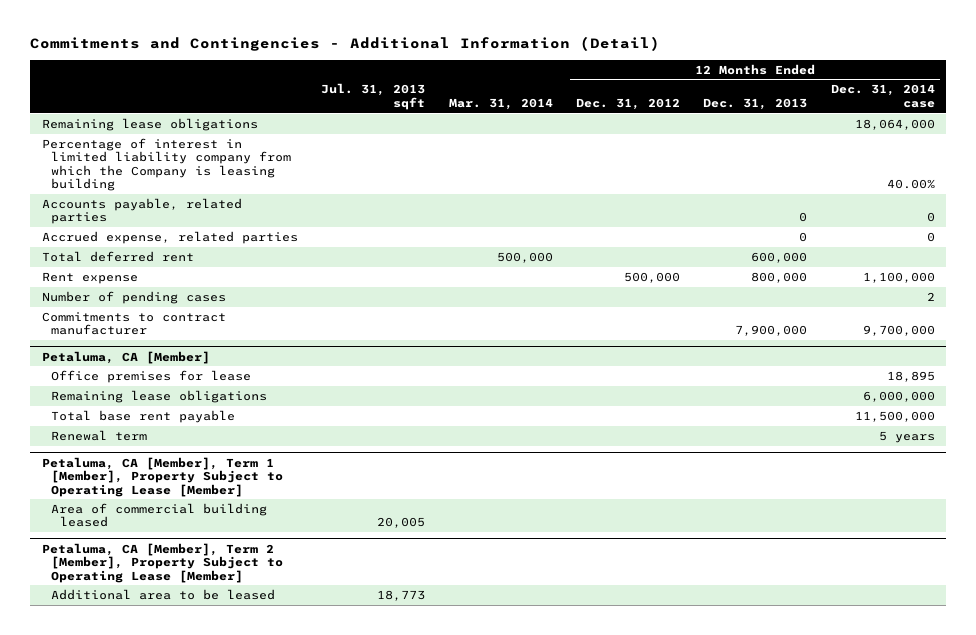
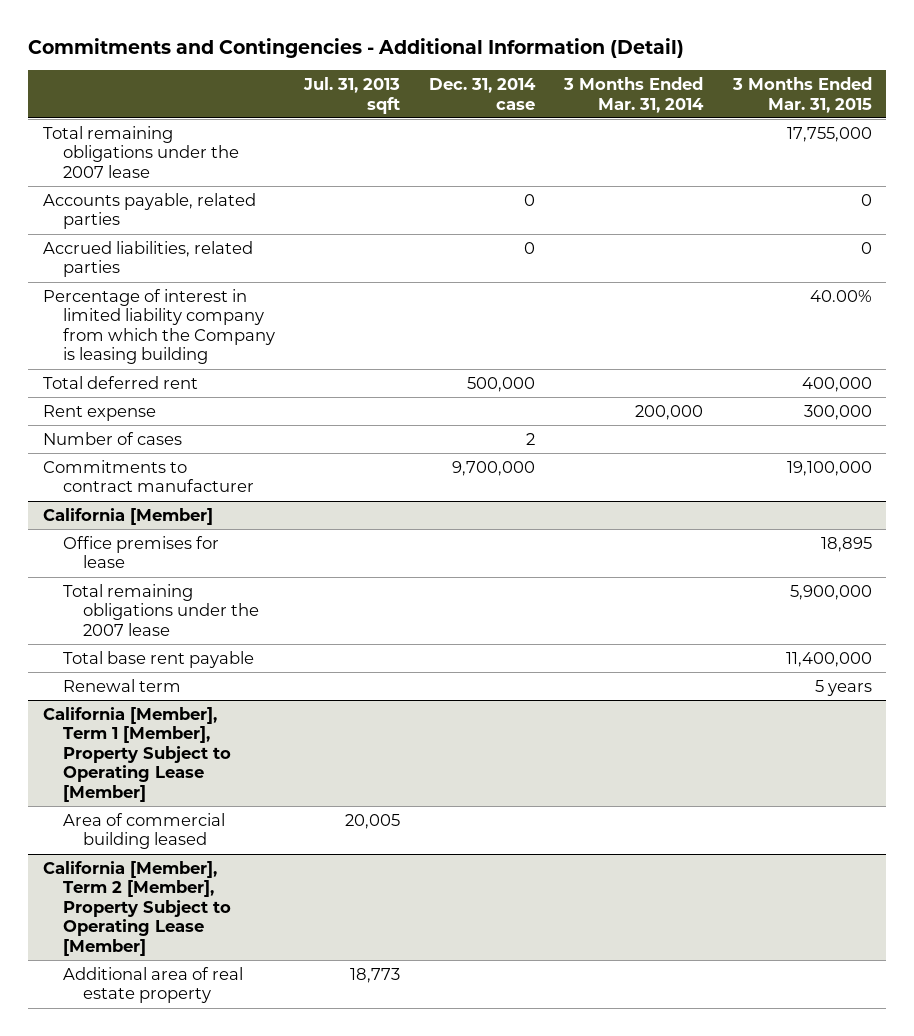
- | Jul. 31, 2013 sqft | Mar. 31, 2014 | 12 Months Ended Dec. 31, 2012 | 12 Months Ended Dec. 31, 2013 | 12 Months Ended Dec. 31, 2014 case
+ | Jul. 31, 2013 sqft | Dec. 31, 2014 case | 3 Months Ended Mar. 31, 2014 | 3 Months Ended Mar. 31, 2015
- Remaining lease obligations | | | | | 18,064,000
+ Total remaining obligations under the 2007 lease | | | | 17,755,000
- Accrued expense, related parties | | | | 0 | 0
+ Accrued liabilities, related parties | | 0 | | 0
moved down: Percentage of interest in limited liability company from which the Company is leasing building | | | | 40.00%
- Number of pending cases | | | | | 2
+ Number of cases | | 2 | |
- Petaluma, CA [Member]
+ California [Member]
- Remaining lease obligations | | | | | 6,000,000
+ Total remaining obligations under the 2007 lease | | | | 5,900,000
- Petaluma, CA [Member], Term 1 [Member], Property Subject to Operating Lease [Member]
+ California [Member], Term 1 [Member], Property Subject to Operating Lease [Member]
- Petaluma, CA [Member], Term 2 [Member], Property Subject to Operating Lease [Member]
- Additional area to be leased | 18,773 | | | |
+ California [Member], Term 2 [Member], Property Subject to Operating Lease [Member]
+ Additional area of real estate property | 18,773 | | |

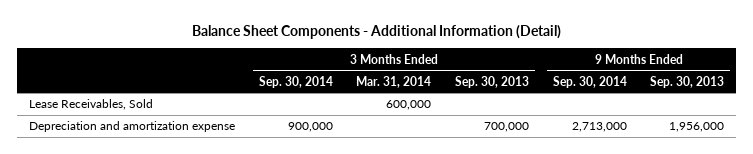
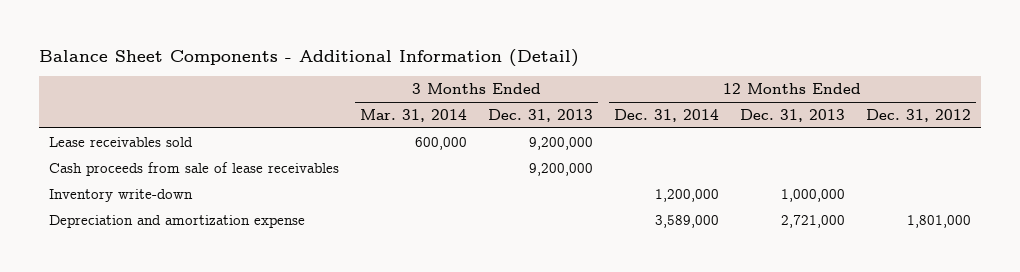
- | 3 Months Ended Sep. 30, 2014 | 3 Months Ended Mar. 31, 2014 | 3 Months Ended Sep. 30, 2013 | 9 Months Ended Sep. 30, 2014 | 9 Months Ended Sep. 30, 2013
+ | 3 Months Ended Mar. 31, 2014 | 3 Months Ended Dec. 31, 2013 | 12 Months Ended Dec. 31, 2014 | 12 Months Ended Dec. 31, 2013 | 12 Months Ended Dec. 31, 2012
- Lease Receivables, Sold | | 600,000 | | |
+ Lease receivables sold | 600,000 | 9,200,000 | | |
+ Cash proceeds from sale of lease receivables | | 9,200,000 | | |
+ Inventory write-down | | | 1,200,000 | 1,000,000 |

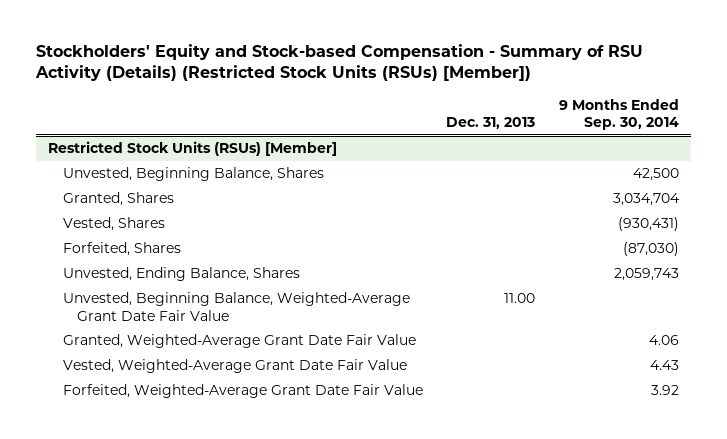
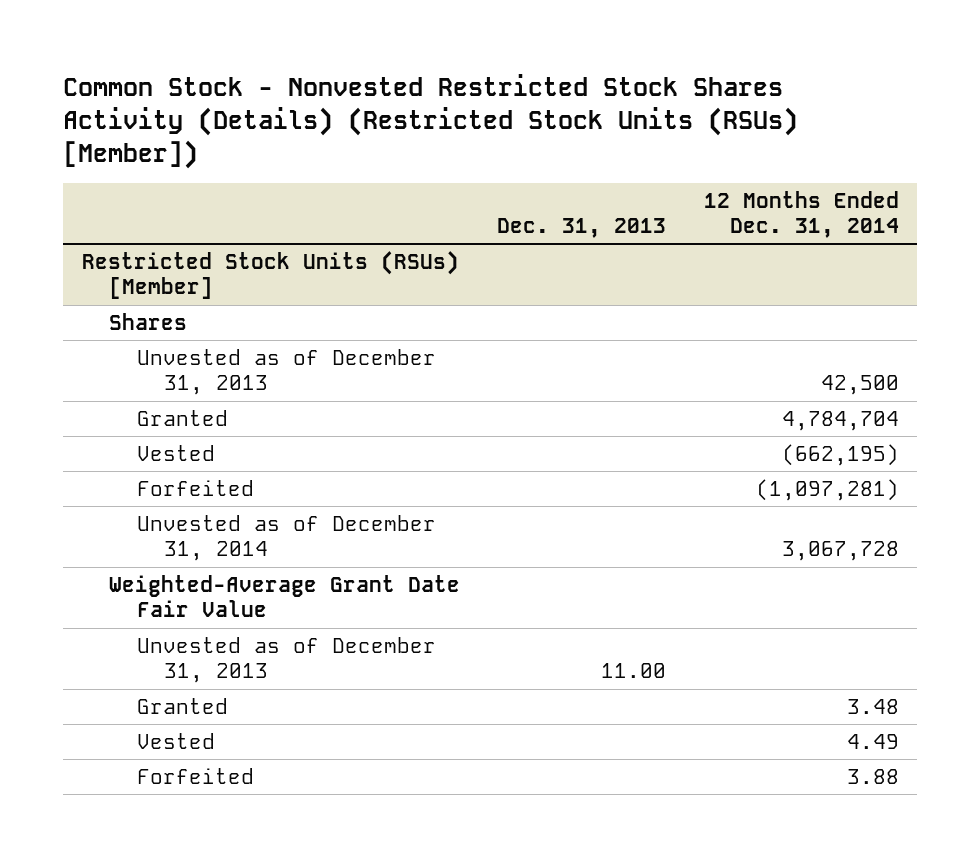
- Stockholders' Equity and Stock-based Compensation - Summary of RSU Activity (Details) (Restricted Stock Units (RSUs) [Member])
+ Common Stock - Nonvested Restricted Stock Shares Activity (Details) (Restricted Stock Units (RSUs) [Member])
- | Dec. 31, 2013 | 9 Months Ended Sep. 30, 2014
+ | Dec. 31, 2013 | 12 Months Ended Dec. 31, 2014
@ Restricted Stock Units (RSUs) [Member]
- Unvested, Beginning Balance, Shares | | 42,500
- Granted, Shares | | 3,034,704
- Vested, Shares | | (930,431)
- Forfeited, Shares | | (87,030)
- Unvested, Ending Balance, Shares | | 2,059,743
- Unvested, Beginning Balance, Weighted-Average Grant Date Fair Value | 11.00 |
- Granted, Weighted-Average Grant Date Fair Value | | 4.06
- Vested, Weighted-Average Grant Date Fair Value | | 4.43
- Forfeited, Weighted-Average Grant Date Fair Value | | 3.92
+ Shares
+ Unvested as of December 31, 2013 | | 42,500
+ Granted | | 4,784,704
+ Vested | | (662,195)
+ Forfeited | | (1,097,281)
+ Unvested as of December 31, 2014 | | 3,067,728
+ Weighted-Average Grant Date Fair Value
+ Unvested as of December 31, 2013 | 11.00 |
+ Granted | | 3.48
+ Vested | | 4.49
+ Forfeited | | 3.88

